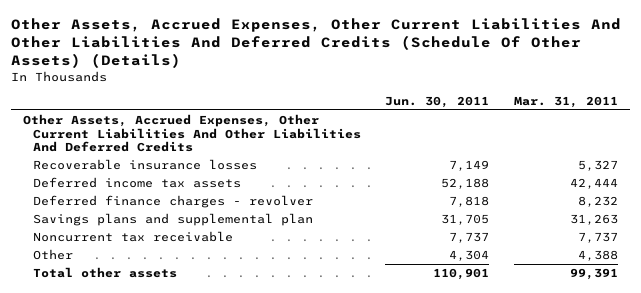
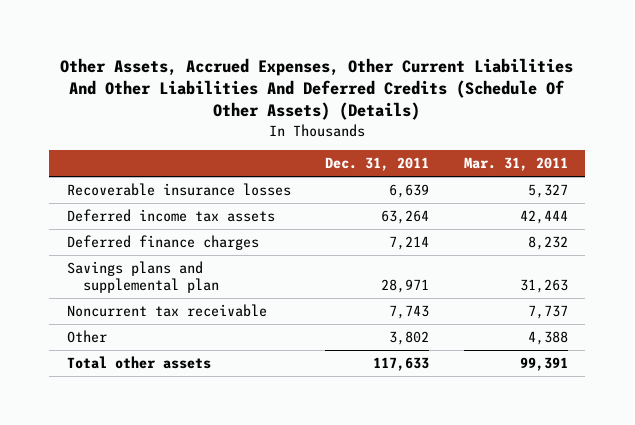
- | Jun. 30, 2011 | Mar. 31, 2011
+ | Dec. 31, 2011 | Mar. 31, 2011
- Other Assets, Accrued Expenses, Other Current Liabilities And Other Liabilities And Deferred Credits
- Deferred finance charges - revolver | 7,818 | 8,232
+ Deferred finance charges | 7,214 | 8,232

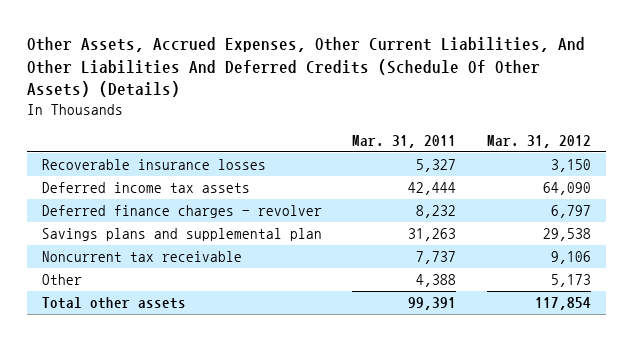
- Other Assets, Accrued Expenses, Other Current Liabilities And Other Liabilities And Deferred Credits (Schedule Of Other Assets) (Details)
+ Other Assets, Accrued Expenses, Other Current Liabilities, And Other Liabilities And Deferred Credits (Schedule Of Other Assets) (Details)
- | Dec. 31, 2011 | Mar. 31, 2011
+ | Mar. 31, 2011 | Mar. 31, 2012
- Deferred finance charges | 7,214 | 8,232
+ Deferred finance charges - revolver | 8,232 | 6,797

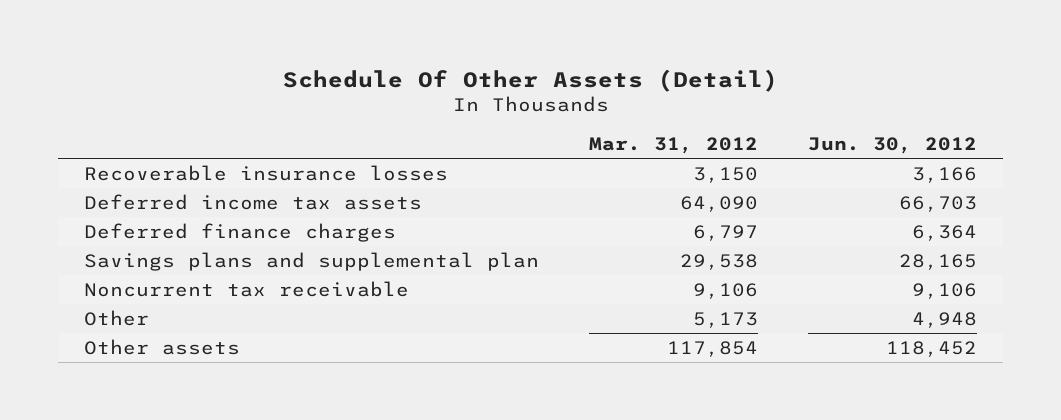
- Other Assets, Accrued Expenses, Other Current Liabilities, And Other Liabilities And Deferred Credits (Schedule Of Other Assets) (Details)
+ Schedule Of Other Assets (Detail)
- | Mar. 31, 2011 | Mar. 31, 2012
+ | Mar. 31, 2012 | Jun. 30, 2012
- Deferred finance charges - revolver | 8,232 | 6,797
+ Deferred finance charges | 6,797 | 6,364
- Total other assets | 99,391 | 117,854
+ Other assets | 117,854 | 118,452

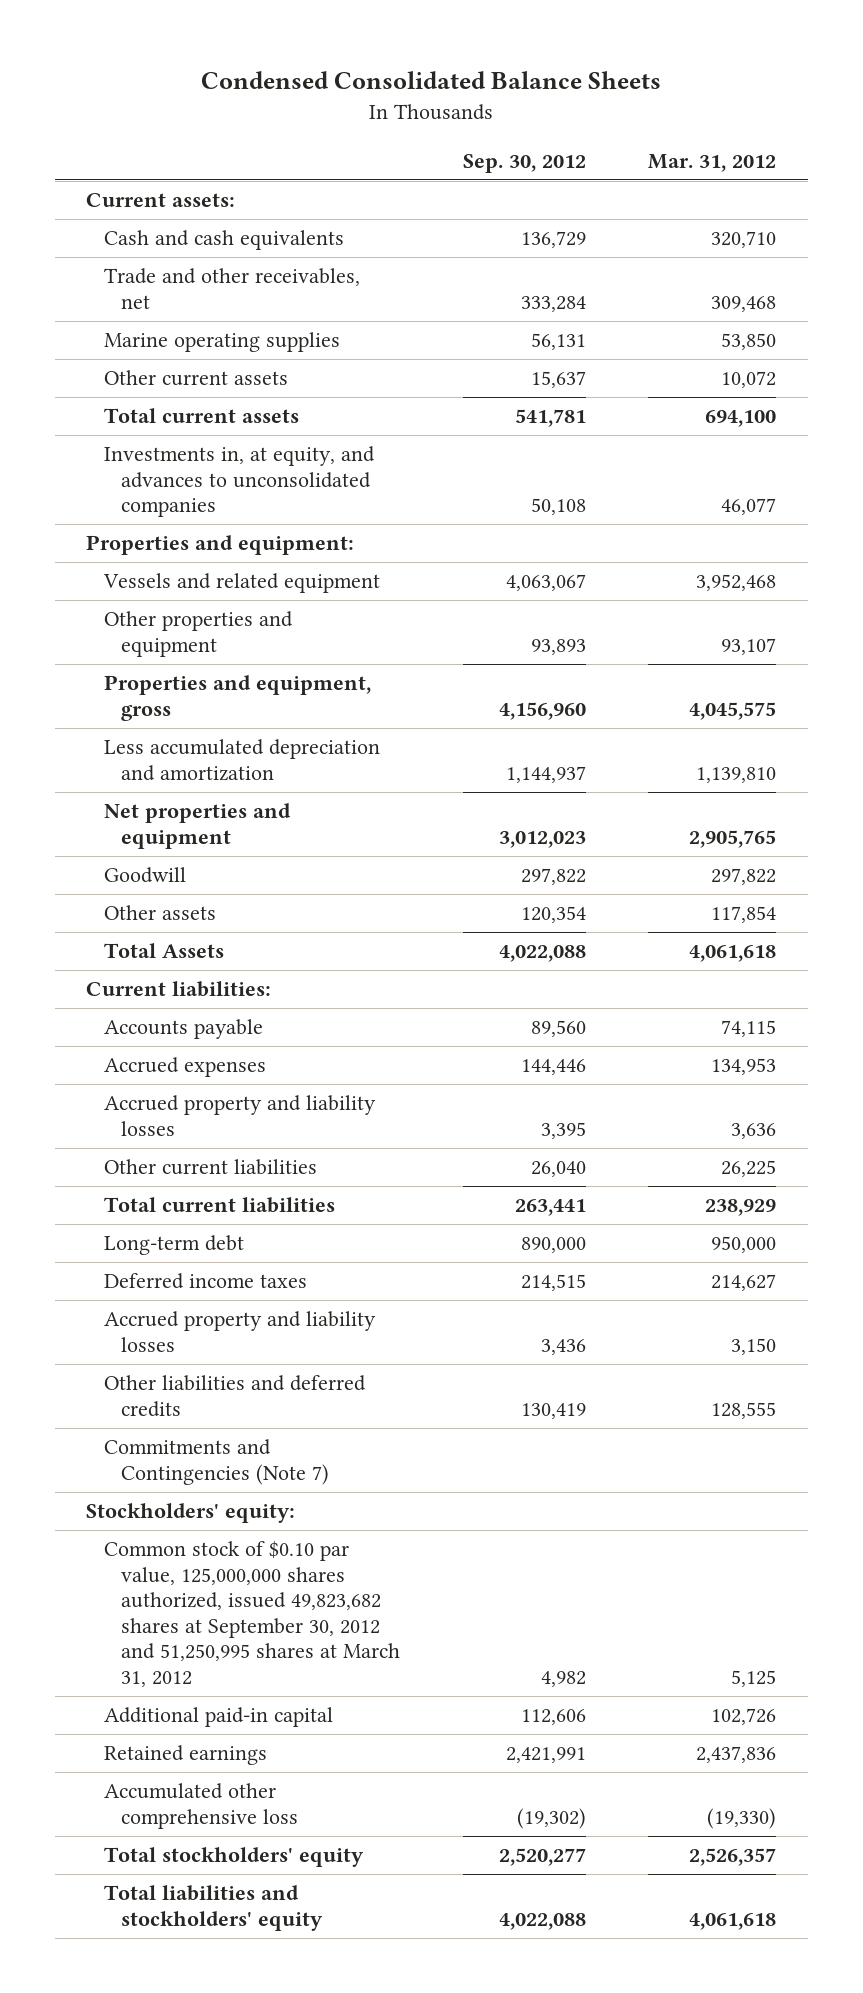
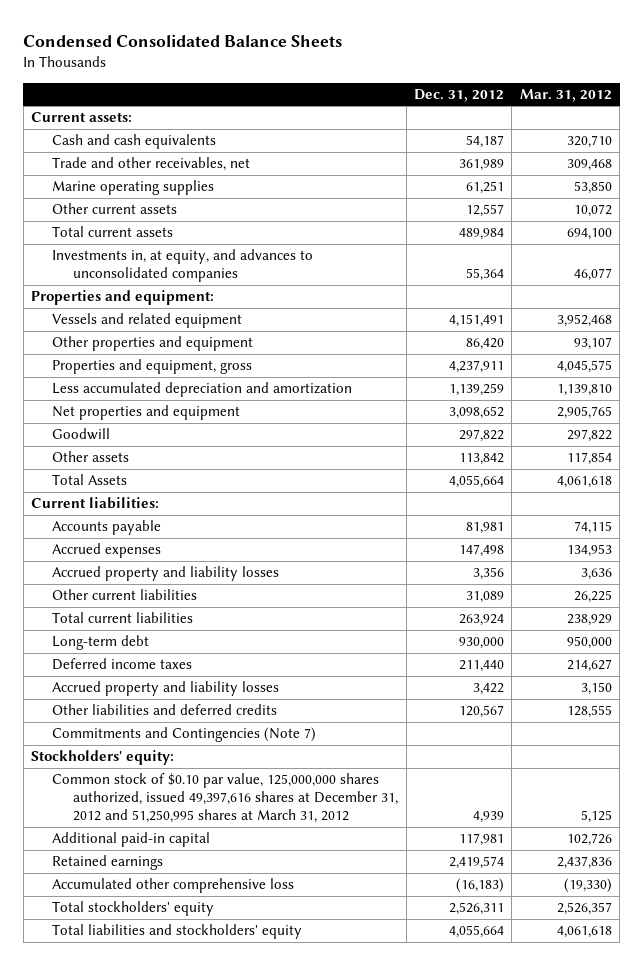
- | Sep. 30, 2012 | Mar. 31, 2012
+ | Dec. 31, 2012 | Mar. 31, 2012
- Common stock of $0.10 par value, 125,000,000 shares authorized, issued 49,823,682 shares at September 30, 2012 and 51,250,995 shares at March 31, 2012 | 4,982 | 5,125
+ Common stock of $0.10 par value, 125,000,000 shares authorized, issued 49,397,616 shares at December 31, 2012 and 51,250,995 shares at March 31, 2012 | 4,939 | 5,125

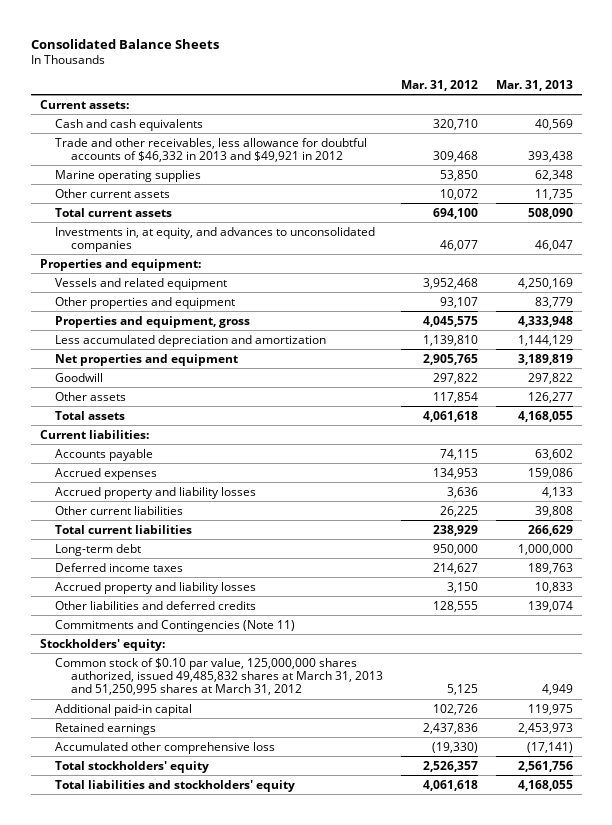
- Condensed Consolidated Balance Sheets
+ Consolidated Balance Sheets
- | Dec. 31, 2012 | Mar. 31, 2012
+ | Mar. 31, 2012 | Mar. 31, 2013
- Trade and other receivables, net | 361,989 | 309,468
+ Trade and other receivables, less allowance for doubtful accounts of $46,332 in 2013 and $49,921 in 2012 | 309,468 | 393,438
- Total Assets | 4,055,664 | 4,061,618
+ Total assets | 4,061,618 | 4,168,055
- Commitments and Contingencies (Note 7)
+ Commitments and Contingencies (Note 11)
- Common stock of $0.10 par value, 125,000,000 shares authorized, issued 49,397,616 shares at December 31, 2012 and 51,250,995 shares at March 31, 2012 | 4,939 | 5,125
+ Common stock of $0.10 par value, 125,000,000 shares authorized, issued 49,485,832 shares at March 31, 2013 and 51,250,995 shares at March 31, 2012 | 5,125 | 4,949

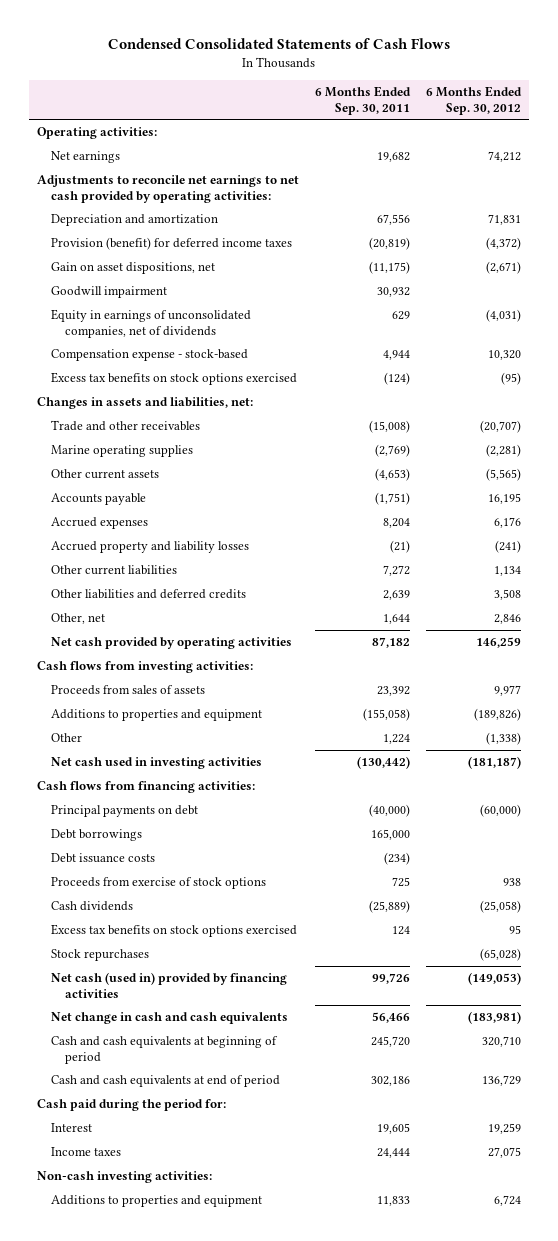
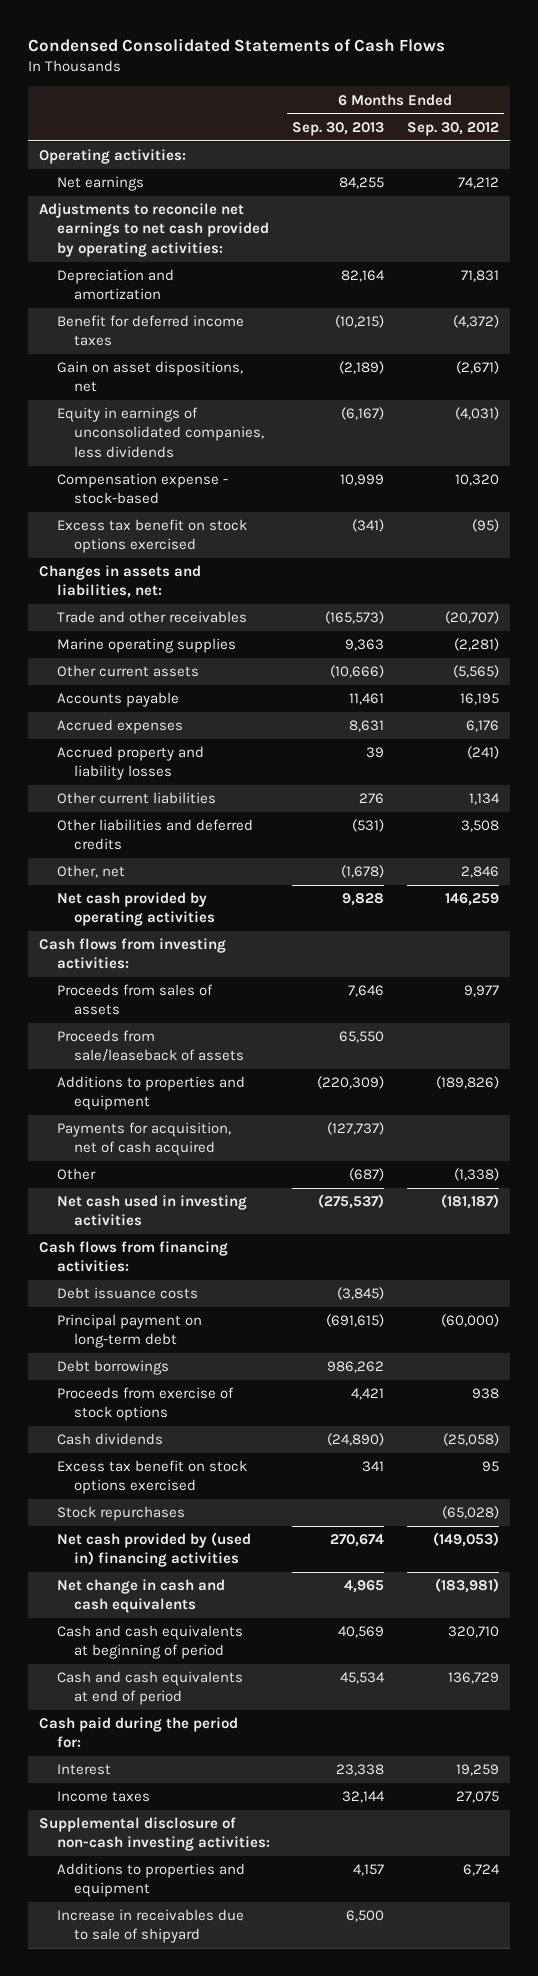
- | 6 Months Ended Sep. 30, 2011 | 6 Months Ended Sep. 30, 2012
+ | 6 Months Ended Sep. 30, 2013 | 6 Months Ended Sep. 30, 2012
- Provision (benefit) for deferred income taxes | (20,819) | (4,372)
+ Benefit for deferred income taxes | (10,215) | (4,372)
- Goodwill impairment | 30,932 |
- Equity in earnings of unconsolidated companies, net of dividends | 629 | (4,031)
+ Equity in earnings of unconsolidated companies, less dividends | (6,167) | (4,031)
- Excess tax benefits on stock options exercised | (124) | (95)
+ Excess tax benefit on stock options exercised | (341) | (95)
+ Proceeds from sale/leaseback of assets | 65,550 |
+ Payments for acquisition, net of cash acquired | (127,737) |
- Principal payments on debt | (40,000) | (60,000)
+ Principal payment on long-term debt | (691,615) | (60,000)
moved down: Debt borrowings | 986,262 |
- Excess tax benefits on stock options exercised | 124 | 95
+ Excess tax benefit on stock options exercised | 341 | 95
- Net cash (used in) provided by financing activities | 99,726 | (149,053)
+ Net cash provided by (used in) financing activities | 270,674 | (149,053)
- Non-cash investing activities:
+ Supplemental disclosure of non-cash investing activities:
+ Increase in receivables due to sale of shipyard | 6,500 |

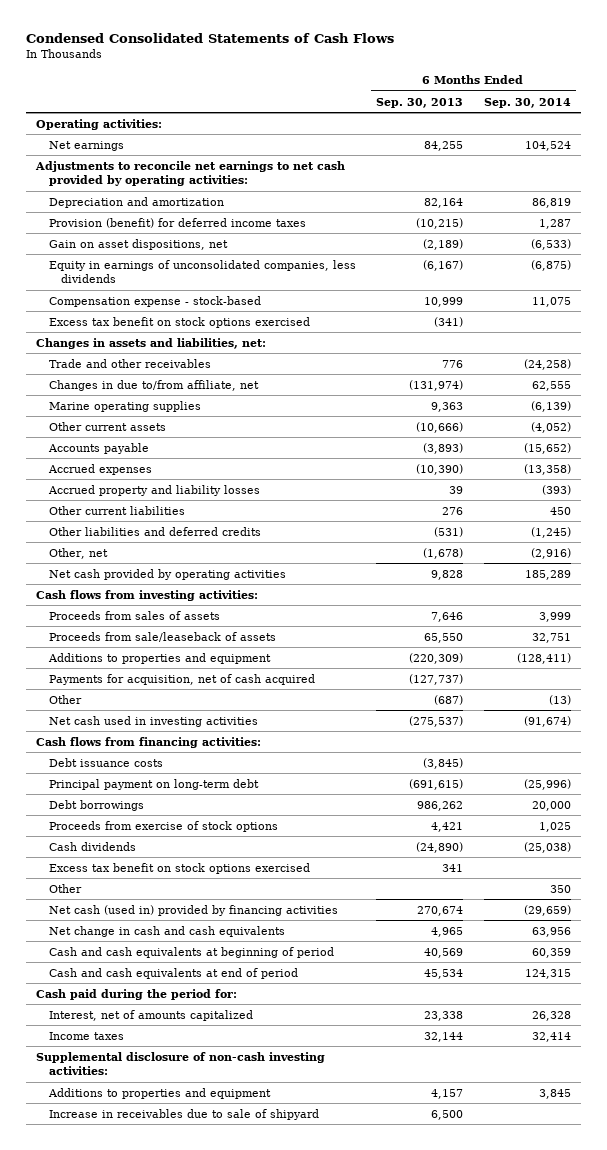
- | 6 Months Ended Sep. 30, 2013 | 6 Months Ended Sep. 30, 2012
+ | 6 Months Ended Sep. 30, 2013 | 6 Months Ended Sep. 30, 2014
- Benefit for deferred income taxes | (10,215) | (4,372)
+ Provision (benefit) for deferred income taxes | (10,215) | 1,287
- Trade and other receivables | (165,573) | (20,707)
+ Trade and other receivables | 776 | (24,258)
+ Changes in due to/from affiliate, net | (131,974) | 62,555
- Accounts payable | 11,461 | 16,195
- Accrued expenses | 8,631 | 6,176
+ Accounts payable | (3,893) | (15,652)
+ Accrued expenses | (10,390) | (13,358)
- Stock repurchases | | (65,028)
- Net cash provided by (used in) financing activities | 270,674 | (149,053)
+ Other | | 350
+ Net cash (used in) provided by financing activities | 270,674 | (29,659)
- Interest | 23,338 | 19,259
+ Interest, net of amounts capitalized | 23,338 | 26,328

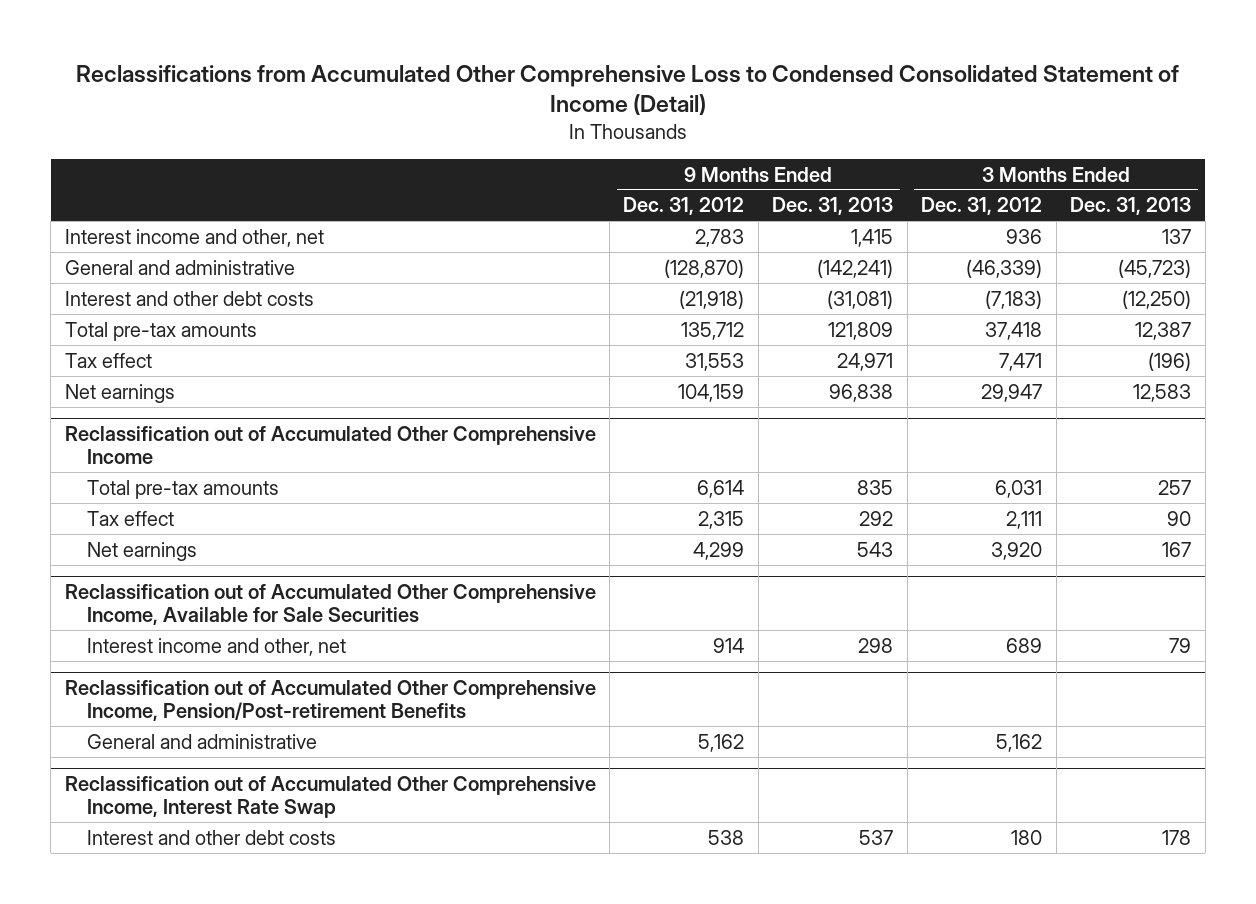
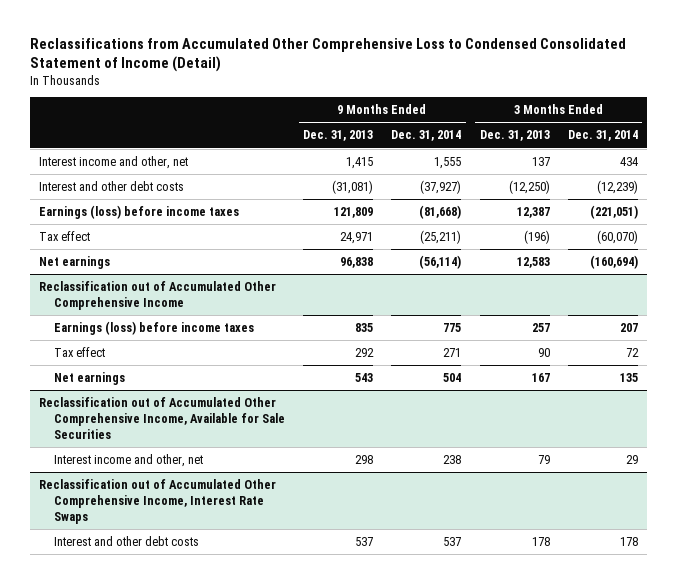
- | 9 Months Ended Dec. 31, 2012 | 9 Months Ended Dec. 31, 2013 | 3 Months Ended Dec. 31, 2012 | 3 Months Ended Dec. 31, 2013
+ | 9 Months Ended Dec. 31, 2013 | 9 Months Ended Dec. 31, 2014 | 3 Months Ended Dec. 31, 2013 | 3 Months Ended Dec. 31, 2014
- General and administrative | (128,870) | (142,241) | (46,339) | (45,723)
- Total pre-tax amounts | 135,712 | 121,809 | 37,418 | 12,387
+ Earnings (loss) before income taxes | 121,809 | (81,668) | 12,387 | (221,051)
@ Reclassification out of Accumulated Other Comprehensive Income
- Total pre-tax amounts | 6,614 | 835 | 6,031 | 257
+ Earnings (loss) before income taxes | 835 | 775 | 257 | 207
- Reclassification out of Accumulated Other Comprehensive Income, Pension/Post-retirement Benefits
- General and administrative | 5,162 | | 5,162 |
- Reclassification out of Accumulated Other Comprehensive Income, Interest Rate Swap
+ Reclassification out of Accumulated Other Comprehensive Income, Interest Rate Swaps

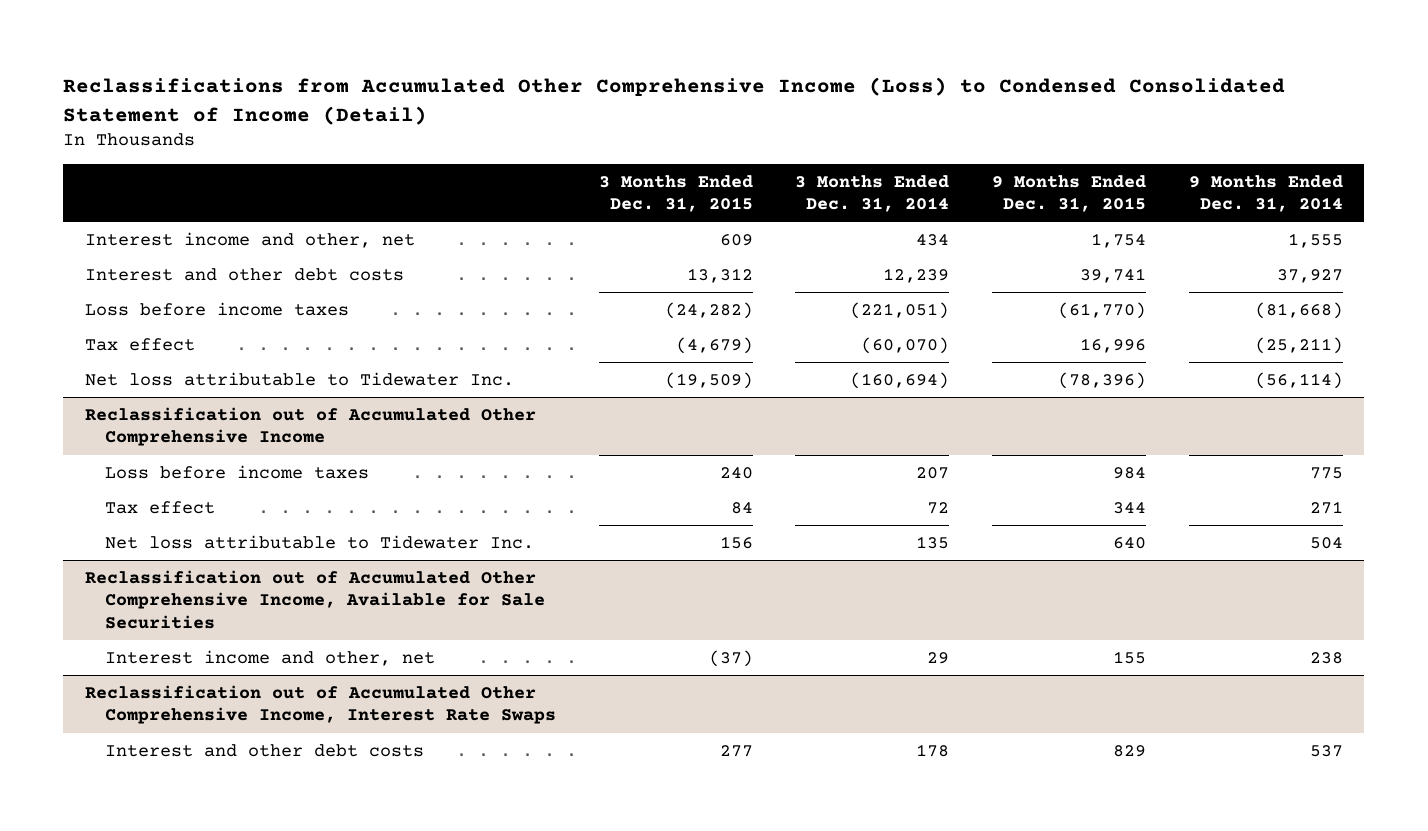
- Reclassifications from Accumulated Other Comprehensive Loss to Condensed Consolidated Statement of Income (Detail)
+ Reclassifications from Accumulated Other Comprehensive Income (Loss) to Condensed Consolidated Statement of Income (Detail)
- | 9 Months Ended Dec. 31, 2013 | 9 Months Ended Dec. 31, 2014 | 3 Months Ended Dec. 31, 2013 | 3 Months Ended Dec. 31, 2014
+ | 3 Months Ended Dec. 31, 2015 | 3 Months Ended Dec. 31, 2014 | 9 Months Ended Dec. 31, 2015 | 9 Months Ended Dec. 31, 2014
- Interest and other debt costs | (31,081) | (37,927) | (12,250) | (12,239)
- Earnings (loss) before income taxes | 121,809 | (81,668) | 12,387 | (221,051)
+ Interest and other debt costs | 13,312 | 12,239 | 39,741 | 37,927
+ Loss before income taxes | (24,282) | (221,051) | (61,770) | (81,668)
- Net earnings | 96,838 | (56,114) | 12,583 | (160,694)
+ Net loss attributable to Tidewater Inc. | (19,509) | (160,694) | (78,396) | (56,114)
@ Reclassification out of Accumulated Other Comprehensive Income
- Earnings (loss) before income taxes | 835 | 775 | 257 | 207
+ Loss before income taxes | 240 | 207 | 984 | 775
- Net earnings | 543 | 504 | 167 | 135
+ Net loss attributable to Tidewater Inc. | 156 | 135 | 640 | 504

